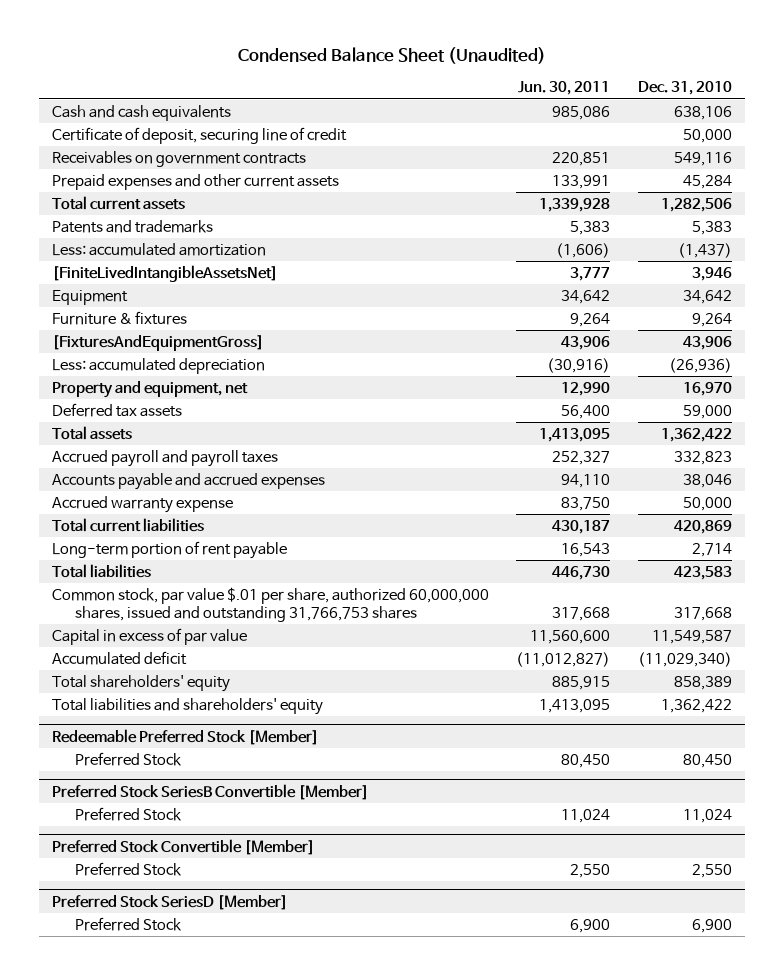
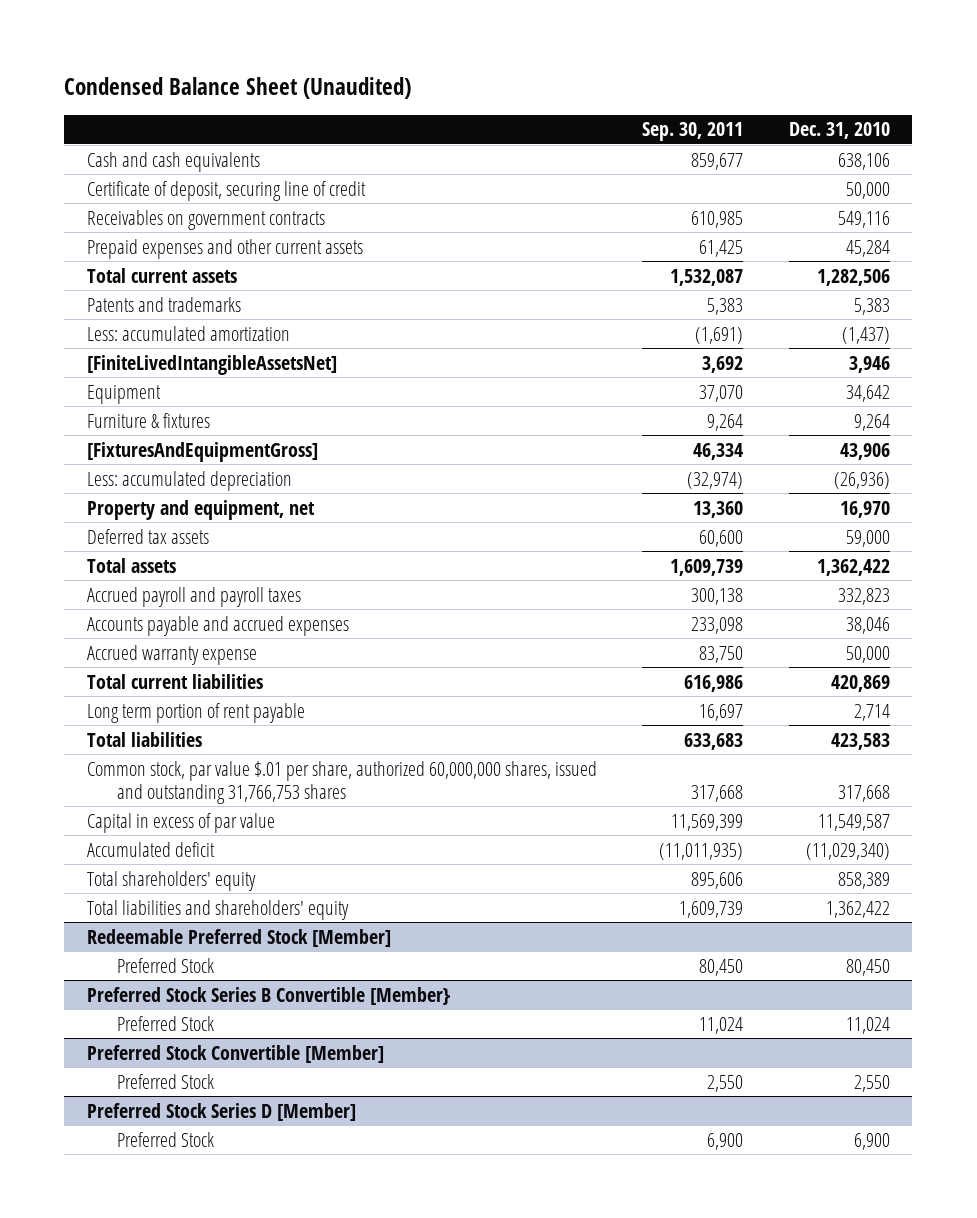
- | Jun. 30, 2011 | Dec. 31, 2010
+ | Sep. 30, 2011 | Dec. 31, 2010
- Long-term portion of rent payable | 16,543 | 2,714
+ Long term portion of rent payable | 16,697 | 2,714
- Preferred Stock SeriesB Convertible [Member]
+ Preferred Stock Series B Convertible [Member}
- Preferred Stock SeriesD [Member]
+ Preferred Stock Series D [Member]

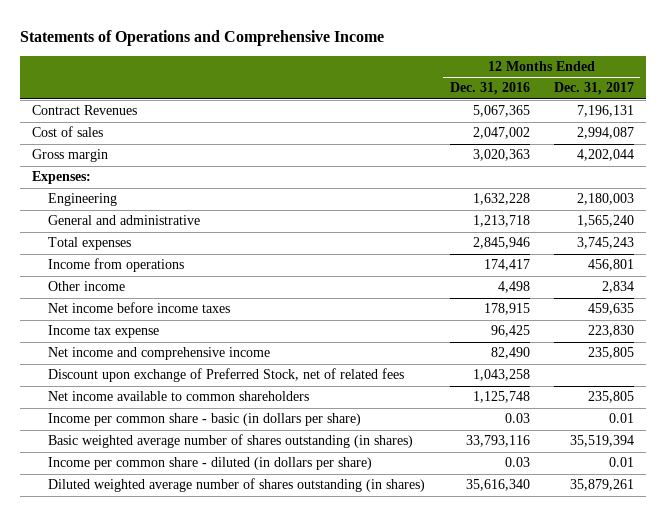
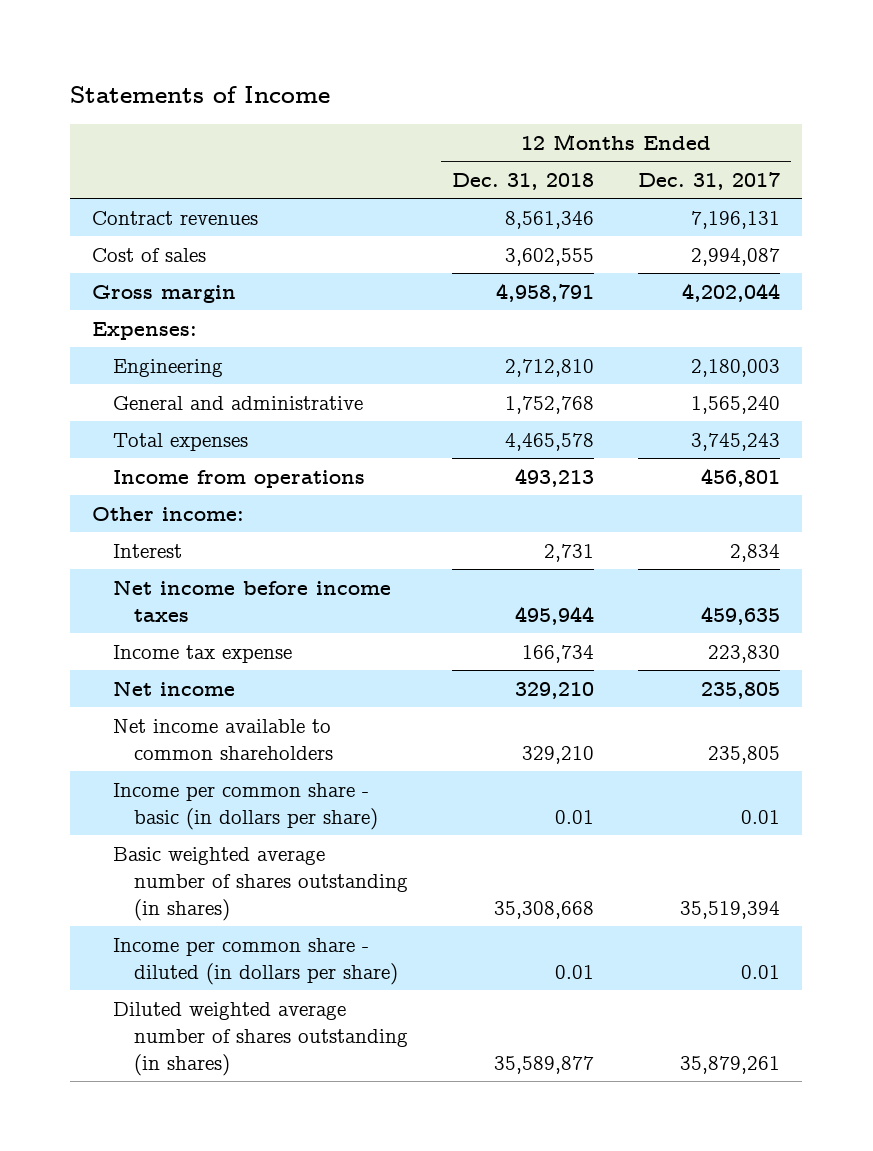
- Statements of Operations and Comprehensive Income
+ Statements of Income
- | 12 Months Ended Dec. 31, 2016 | 12 Months Ended Dec. 31, 2017
+ | 12 Months Ended Dec. 31, 2018 | 12 Months Ended Dec. 31, 2017
- Contract Revenues | 5,067,365 | 7,196,131
+ Contract revenues | 8,561,346 | 7,196,131
- Other income | 4,498 | 2,834
+ Other income:
+ Interest | 2,731 | 2,834
- Net income and comprehensive income | 82,490 | 235,805
- Discount upon exchange of Preferred Stock, net of related fees | 1,043,258 |
+ Net income | 329,210 | 235,805

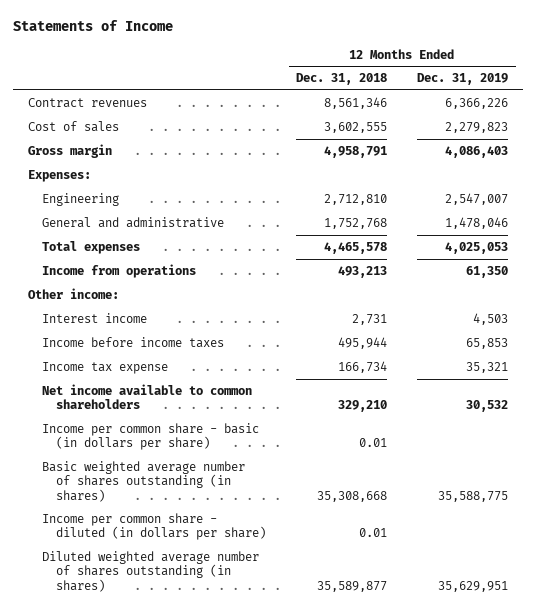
- | 12 Months Ended Dec. 31, 2018 | 12 Months Ended Dec. 31, 2017
+ | 12 Months Ended Dec. 31, 2018 | 12 Months Ended Dec. 31, 2019
- Interest | 2,731 | 2,834
- Net income before income taxes | 495,944 | 459,635
+ Interest income | 2,731 | 4,503
+ Income before income taxes | 495,944 | 65,853
- Net income | 329,210 | 235,805

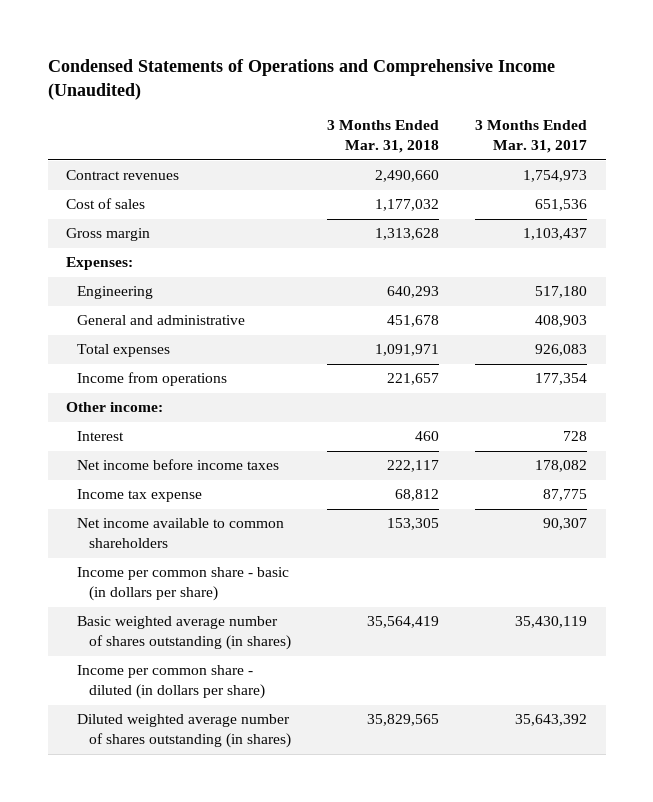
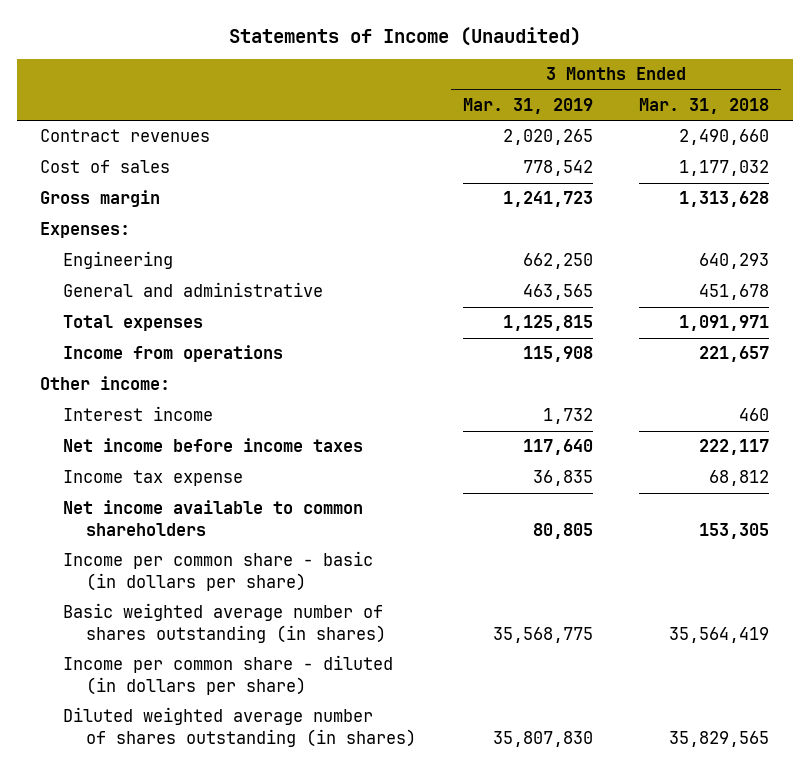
- Condensed Statements of Operations and Comprehensive Income (Unaudited)
+ Statements of Income (Unaudited)
- | 3 Months Ended Mar. 31, 2018 | 3 Months Ended Mar. 31, 2017
+ | 3 Months Ended Mar. 31, 2019 | 3 Months Ended Mar. 31, 2018
- Interest | 460 | 728
+ Interest income | 1,732 | 460

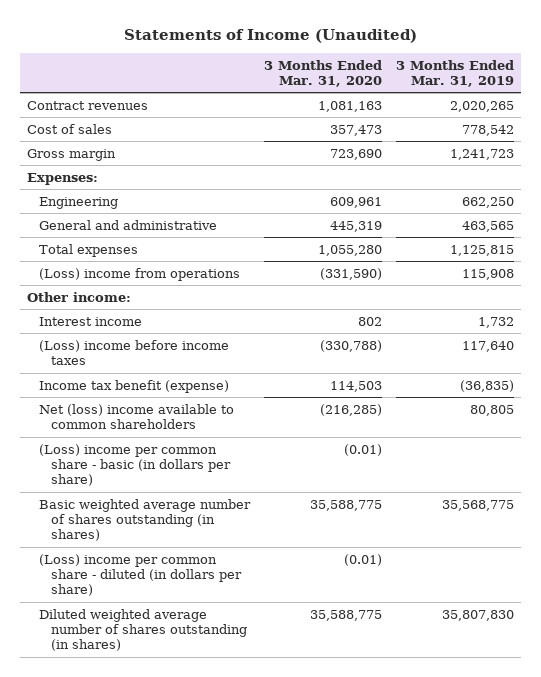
- | 3 Months Ended Mar. 31, 2019 | 3 Months Ended Mar. 31, 2018
+ | 3 Months Ended Mar. 31, 2020 | 3 Months Ended Mar. 31, 2019
- Income from operations | 115,908 | 221,657
+ (Loss) income from operations | (331,590) | 115,908
- Net income before income taxes | 117,640 | 222,117
- Income tax expense | 36,835 | 68,812
- Net income available to common shareholders | 80,805 | 153,305
- Income per common share - basic (in dollars per share)
+ (Loss) income before income taxes | (330,788) | 117,640
+ Income tax benefit (expense) | 114,503 | (36,835)
+ Net (loss) income available to common shareholders | (216,285) | 80,805
+ (Loss) income per common share - basic (in dollars per share) | (0.01) |
- Income per common share - diluted (in dollars per share)
+ (Loss) income per common share - diluted (in dollars per share) | (0.01) |

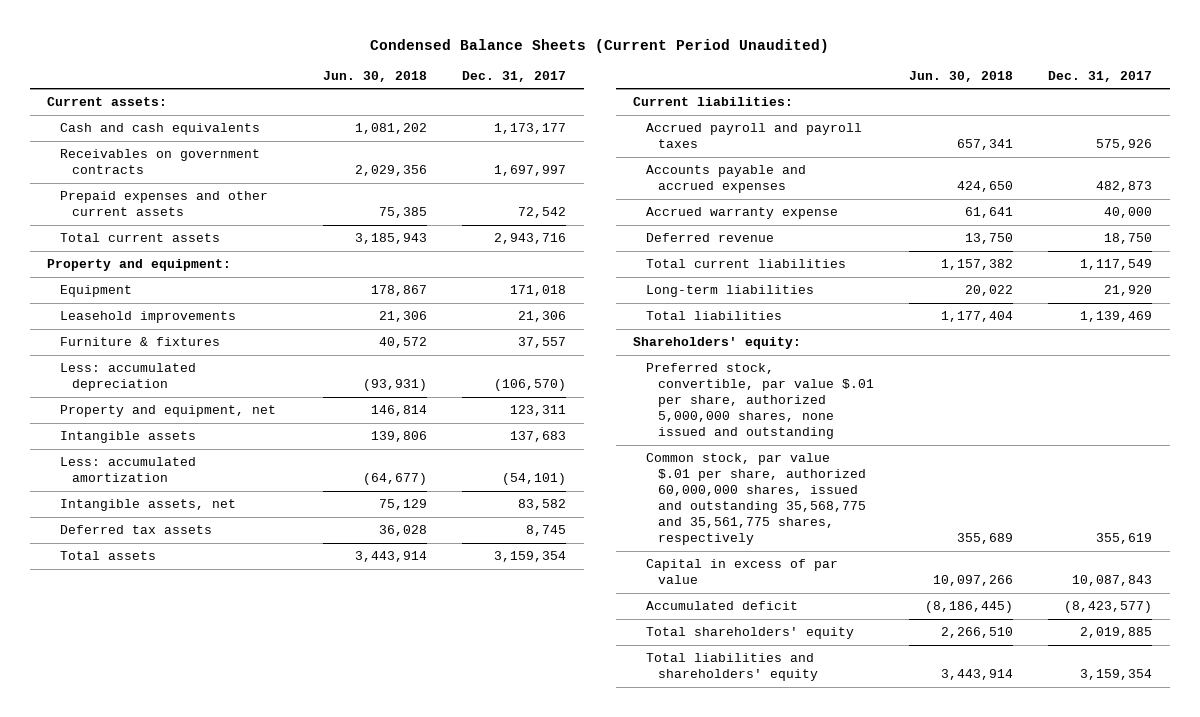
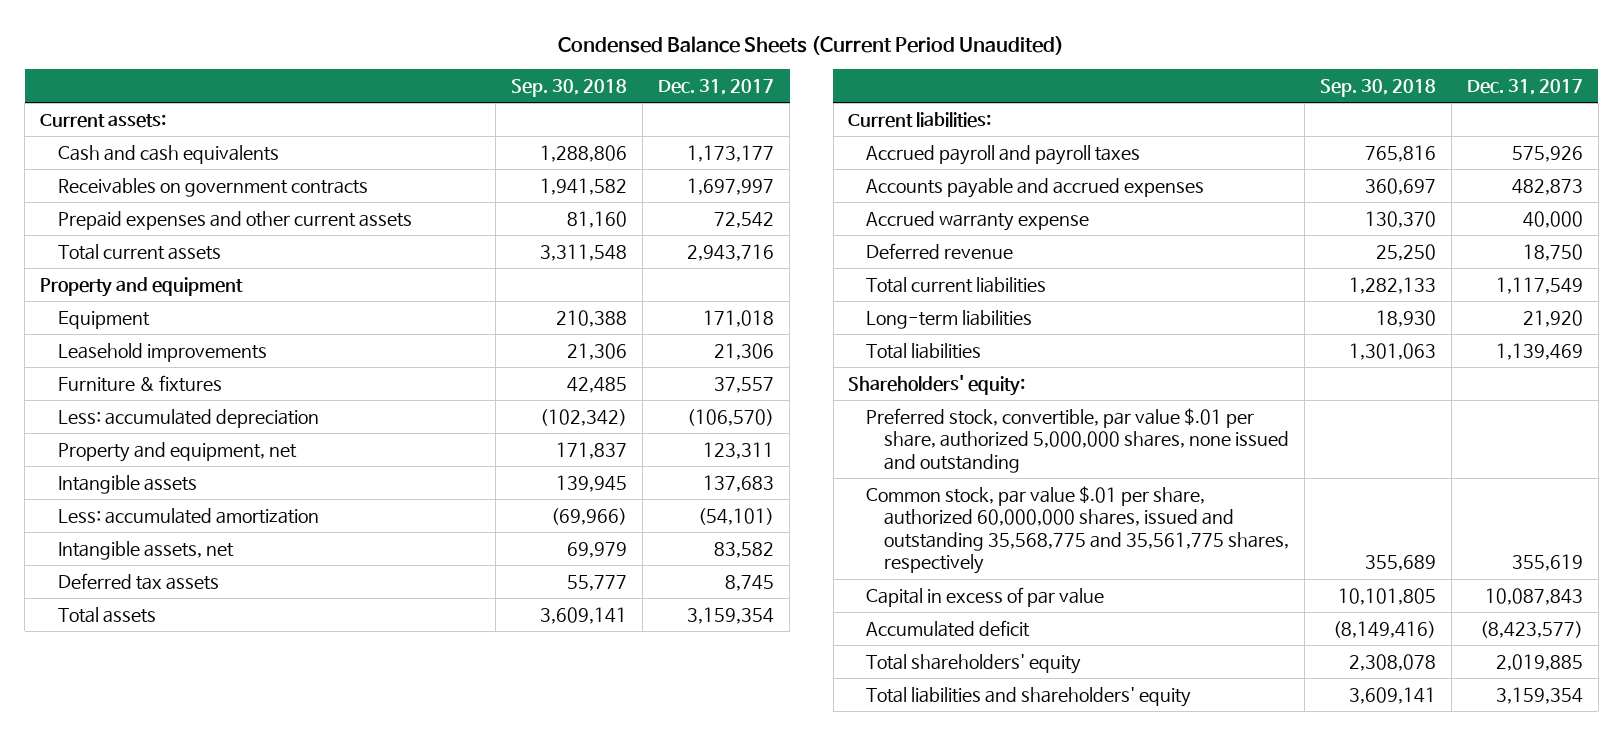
- | Jun. 30, 2018 | Dec. 31, 2017
+ | Sep. 30, 2018 | Dec. 31, 2017
- Property and equipment:
+ Property and equipment

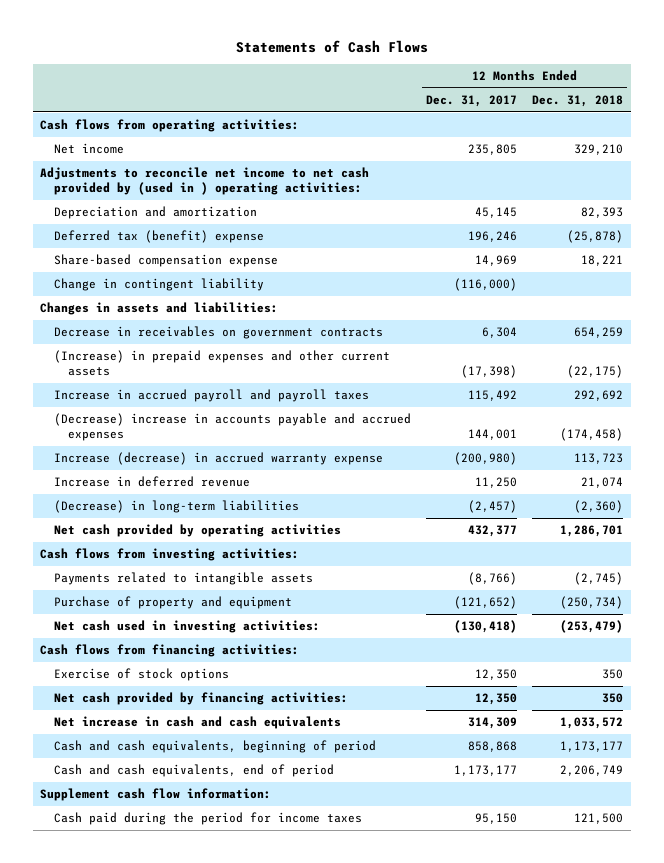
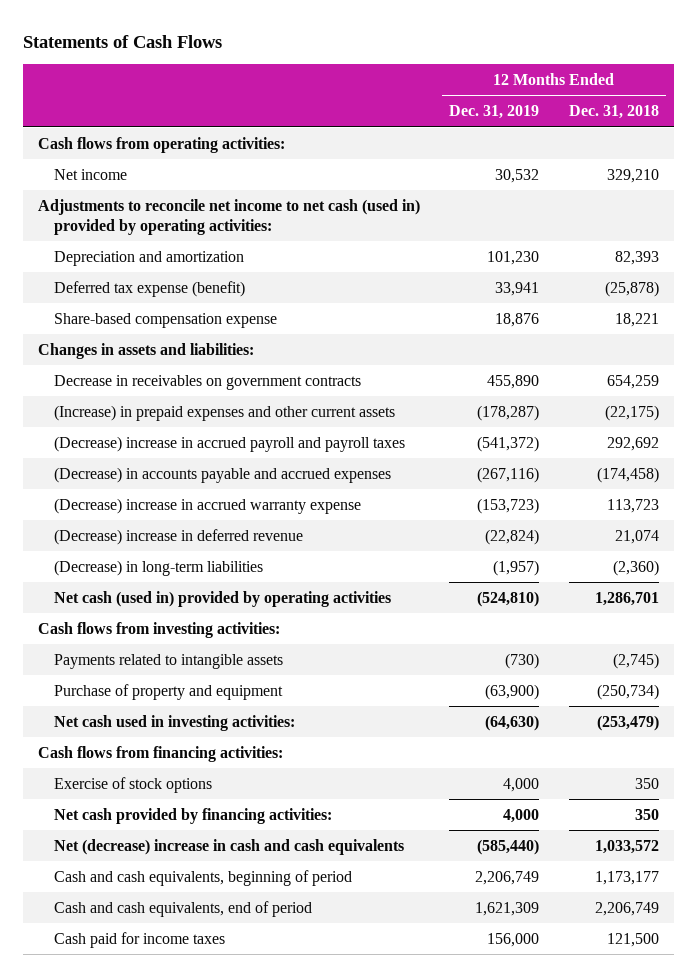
- | 12 Months Ended Dec. 31, 2017 | 12 Months Ended Dec. 31, 2018
+ | 12 Months Ended Dec. 31, 2019 | 12 Months Ended Dec. 31, 2018
- Adjustments to reconcile net income to net cash provided by (used in ) operating activities:
+ Adjustments to reconcile net income to net cash (used in) provided by operating activities:
- Deferred tax (benefit) expense | 196,246 | (25,878)
+ Deferred tax expense (benefit) | 33,941 | (25,878)
- Change in contingent liability | (116,000) |
- Increase in accrued payroll and payroll taxes | 115,492 | 292,692
- (Decrease) increase in accounts payable and accrued expenses | 144,001 | (174,458)
- Increase (decrease) in accrued warranty expense | (200,980) | 113,723
- Increase in deferred revenue | 11,250 | 21,074
+ (Decrease) increase in accrued payroll and payroll taxes | (541,372) | 292,692
+ (Decrease) in accounts payable and accrued expenses | (267,116) | (174,458)
+ (Decrease) increase in accrued warranty expense | (153,723) | 113,723
+ (Decrease) increase in deferred revenue | (22,824) | 21,074
- Net cash provided by operating activities | 432,377 | 1,286,701
+ Net cash (used in) provided by operating activities | (524,810) | 1,286,701
- Net increase in cash and cash equivalents | 314,309 | 1,033,572
+ Net (decrease) increase in cash and cash equivalents | (585,440) | 1,033,572
- Supplement cash flow information:
- Cash paid during the period for income taxes | 95,150 | 121,500
+ Cash paid for income taxes | 156,000 | 121,500

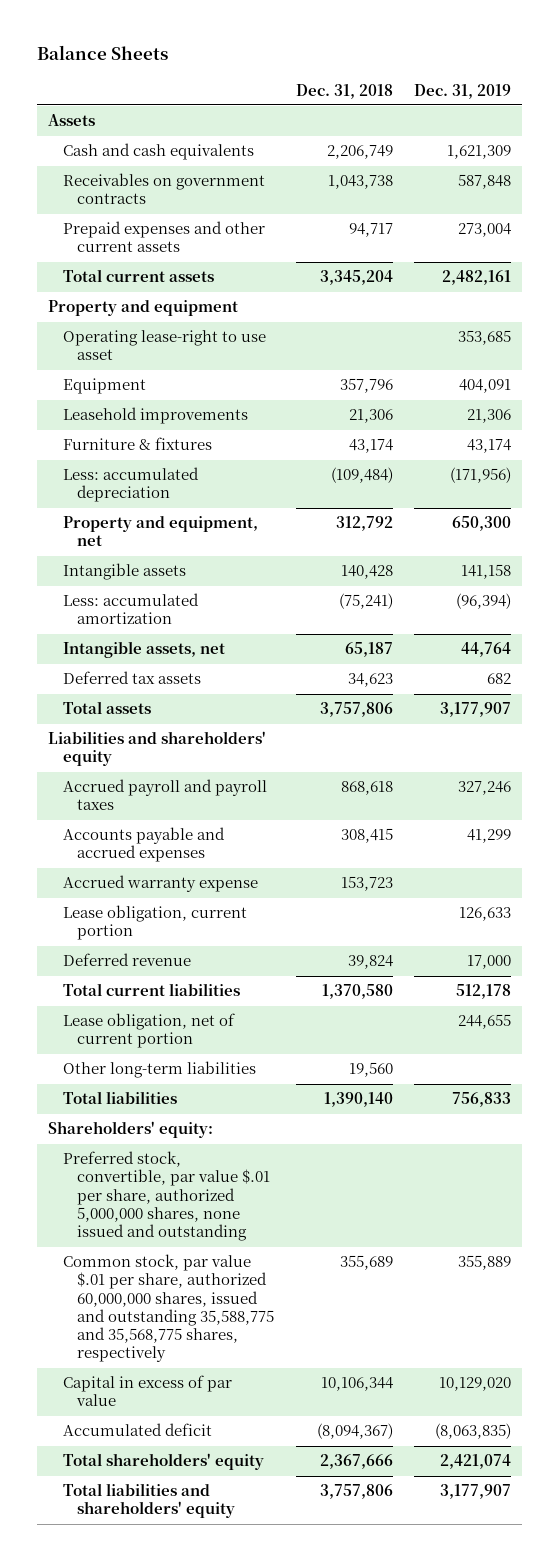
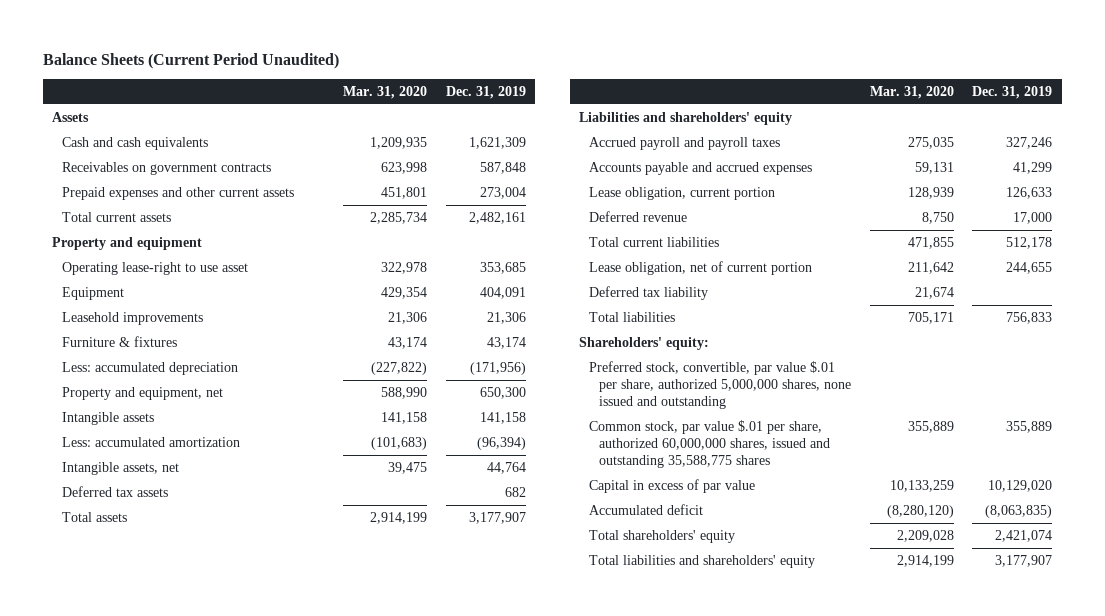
- Balance Sheets
+ Balance Sheets (Current Period Unaudited)
- | Dec. 31, 2018 | Dec. 31, 2019
+ | Mar. 31, 2020 | Dec. 31, 2019
- Accrued warranty expense | 153,723 |
- Other long-term liabilities | 19,560 |
+ Deferred tax liability | 21,674 |
- Common stock, par value $.01 per share, authorized 60,000,000 shares, issued and outstanding 35,588,775 and 35,568,775 shares, respectively | 355,689 | 355,889
+ Common stock, par value $.01 per share, authorized 60,000,000 shares, issued and outstanding 35,588,775 shares | 355,889 | 355,889

